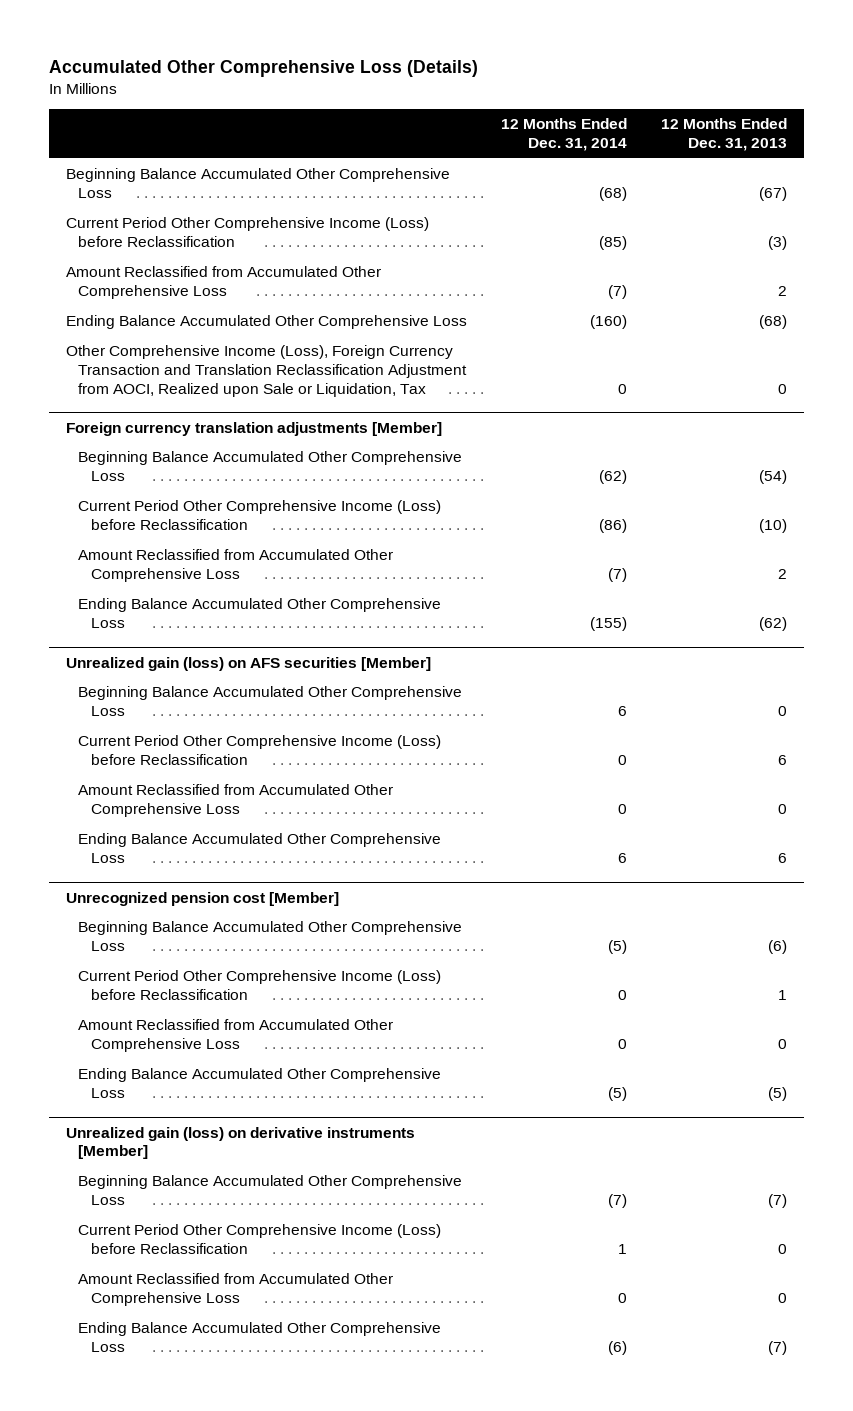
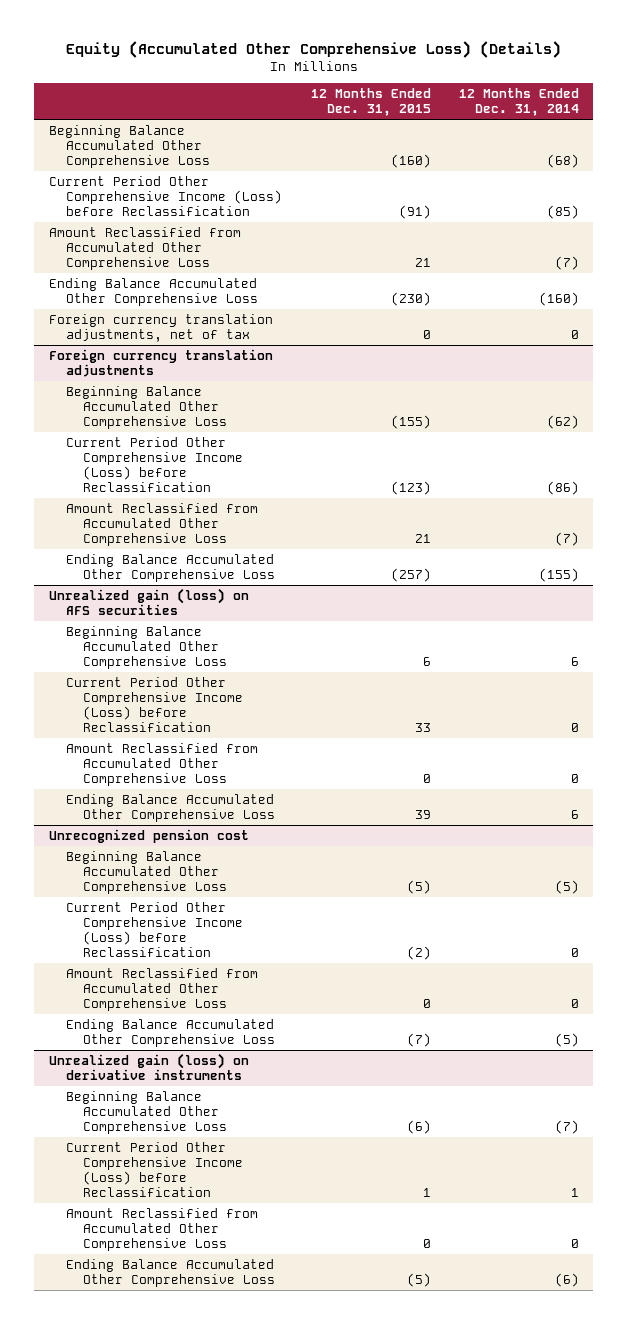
- Accumulated Other Comprehensive Loss (Details)
+ Equity (Accumulated Other Comprehensive Loss) (Details)
- | 12 Months Ended Dec. 31, 2014 | 12 Months Ended Dec. 31, 2013
+ | 12 Months Ended Dec. 31, 2015 | 12 Months Ended Dec. 31, 2014
- Other Comprehensive Income (Loss), Foreign Currency Transaction and Translation Reclassification Adjustment from AOCI, Realized upon Sale or Liquidation, Tax | 0 | 0
- Foreign currency translation adjustments [Member]
+ Foreign currency translation adjustments, net of tax | 0 | 0
+ Foreign currency translation adjustments
- Unrealized gain (loss) on AFS securities [Member]
+ Unrealized gain (loss) on AFS securities
- Unrecognized pension cost [Member]
+ Unrecognized pension cost
- Unrealized gain (loss) on derivative instruments [Member]
+ Unrealized gain (loss) on derivative instruments

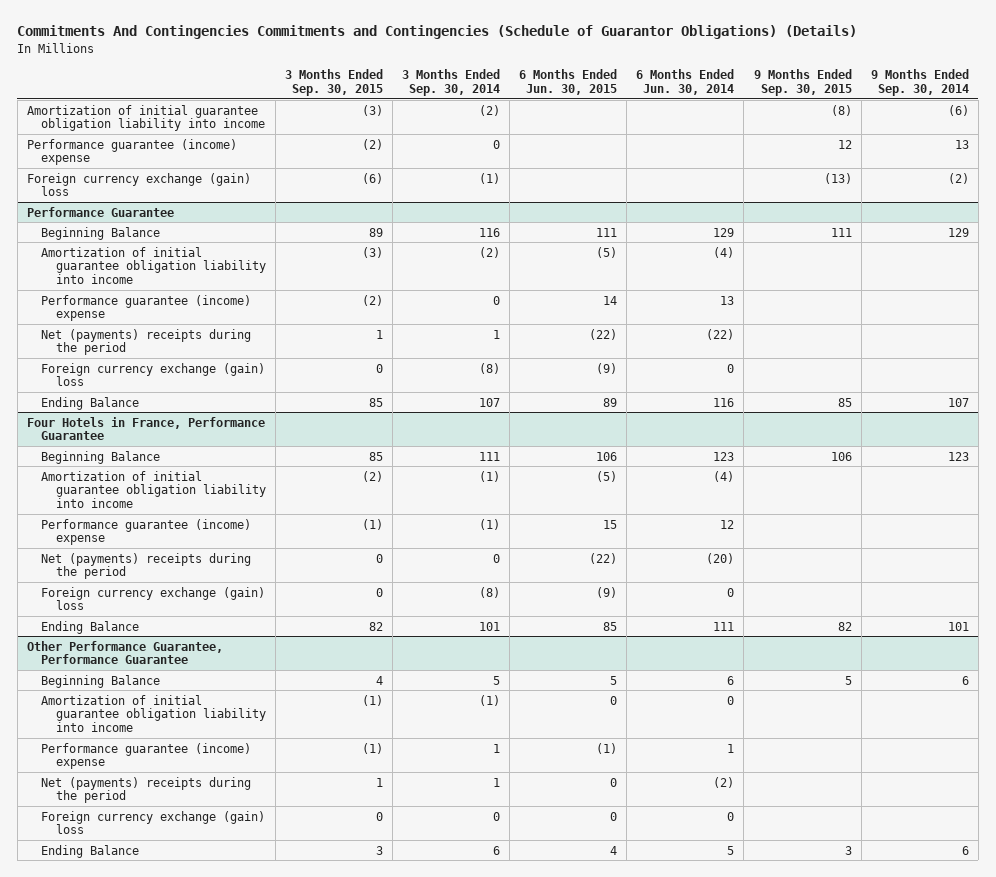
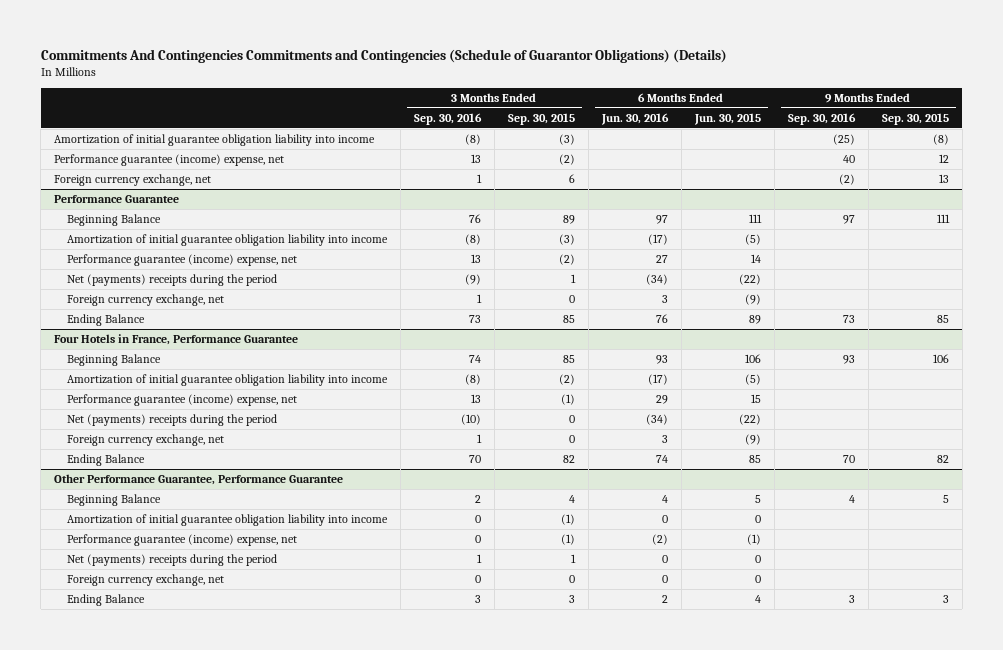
- | 3 Months Ended Sep. 30, 2015 | 3 Months Ended Sep. 30, 2014 | 6 Months Ended Jun. 30, 2015 | 6 Months Ended Jun. 30, 2014 | 9 Months Ended Sep. 30, 2015 | 9 Months Ended Sep. 30, 2014
+ | 3 Months Ended Sep. 30, 2016 | 3 Months Ended Sep. 30, 2015 | 6 Months Ended Jun. 30, 2016 | 6 Months Ended Jun. 30, 2015 | 9 Months Ended Sep. 30, 2016 | 9 Months Ended Sep. 30, 2015
- Performance guarantee (income) expense | (2) | 0 | | | 12 | 13
- Foreign currency exchange (gain) loss | (6) | (1) | | | (13) | (2)
+ Performance guarantee (income) expense, net | 13 | (2) | | | 40 | 12
+ Foreign currency exchange, net | 1 | 6 | | | (2) | 13
@ Performance Guarantee
- Performance guarantee (income) expense | (2) | 0 | 14 | 13 | |
+ Performance guarantee (income) expense, net | 13 | (2) | 27 | 14 | |
- Foreign currency exchange (gain) loss | 0 | (8) | (9) | 0 | |
+ Foreign currency exchange, net | 1 | 0 | 3 | (9) | |
@ Four Hotels in France, Performance Guarantee
- Performance guarantee (income) expense | (1) | (1) | 15 | 12 | |
+ Performance guarantee (income) expense, net | 13 | (1) | 29 | 15 | |
- Foreign currency exchange (gain) loss | 0 | (8) | (9) | 0 | |
+ Foreign currency exchange, net | 1 | 0 | 3 | (9) | |
@ Other Performance Guarantee, Performance Guarantee
- Performance guarantee (income) expense | (1) | 1 | (1) | 1 | |
+ Performance guarantee (income) expense, net | 0 | (1) | (2) | (1) | |
- Foreign currency exchange (gain) loss | 0 | 0 | 0 | 0 | |
+ Foreign currency exchange, net | 0 | 0 | 0 | 0 | |

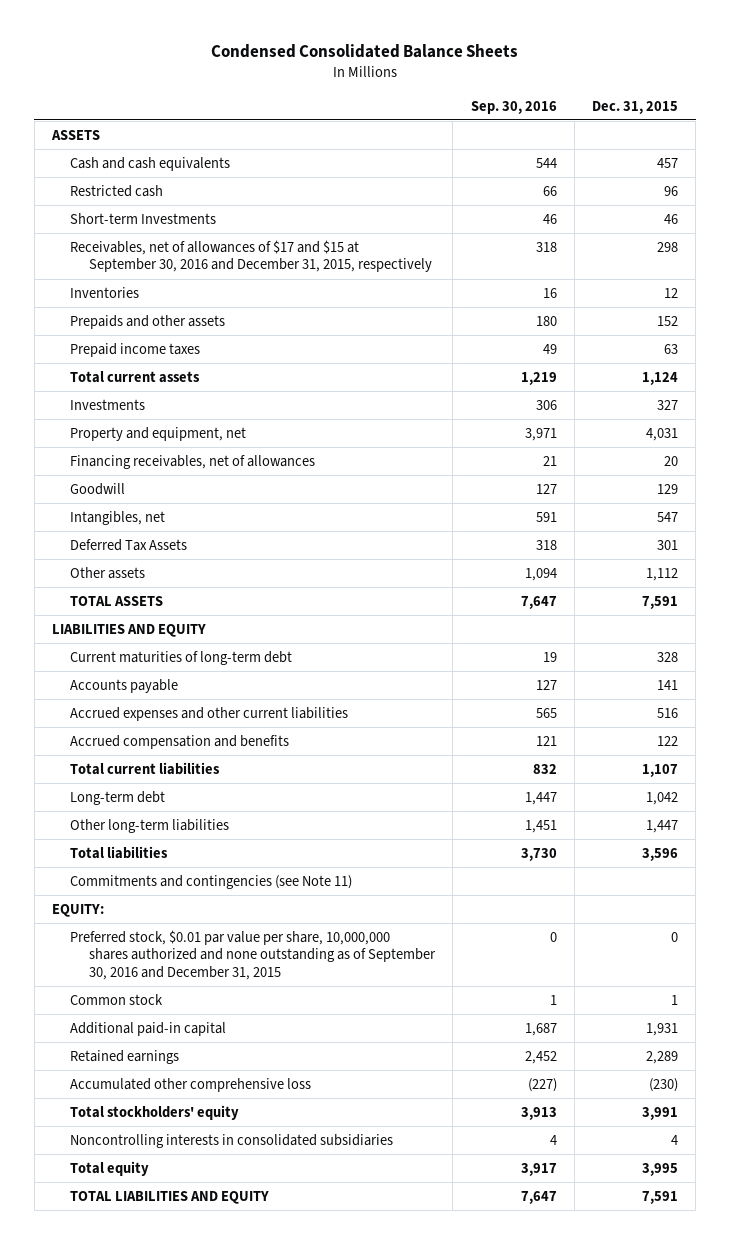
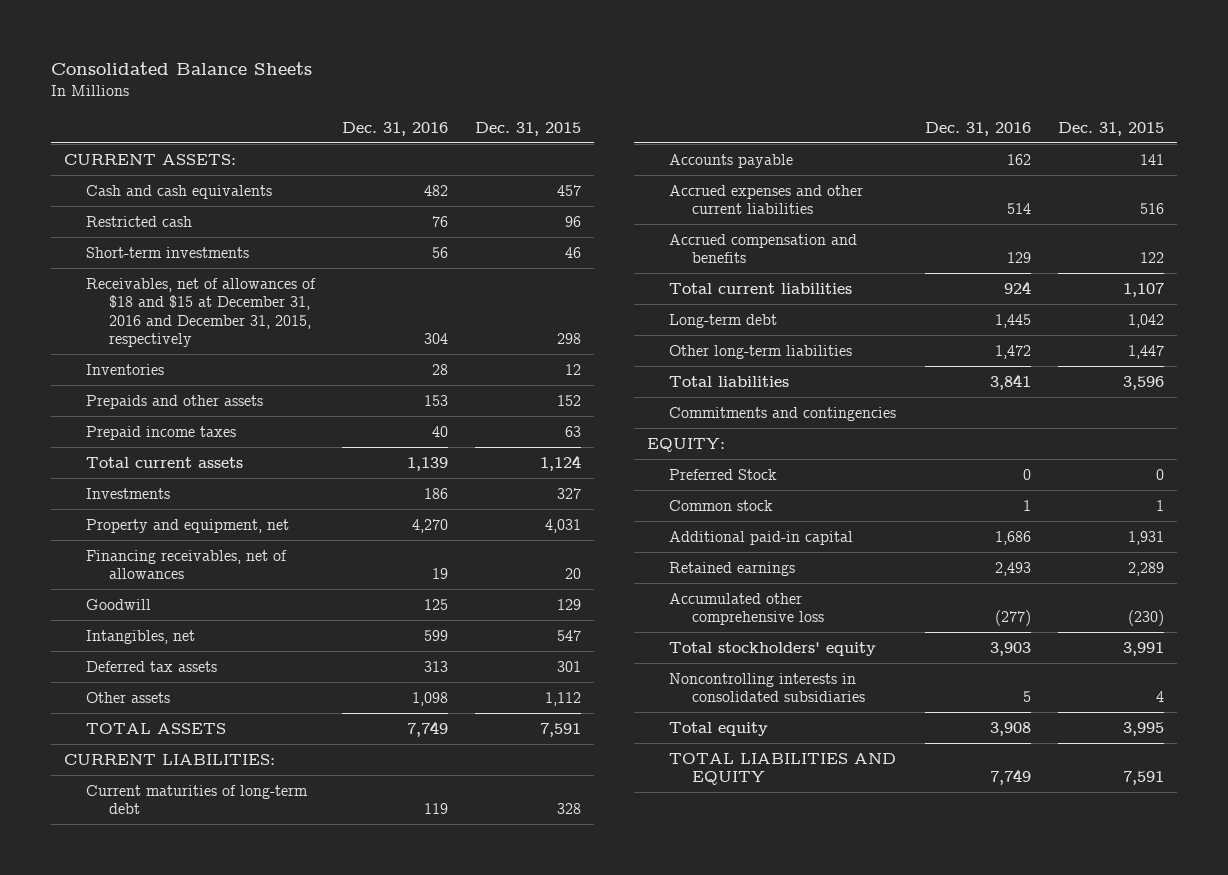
- Condensed Consolidated Balance Sheets
+ Consolidated Balance Sheets
- | Sep. 30, 2016 | Dec. 31, 2015
+ | Dec. 31, 2016 | Dec. 31, 2015
- ASSETS
+ CURRENT ASSETS:
- Short-term Investments | 46 | 46
- Receivables, net of allowances of $17 and $15 at September 30, 2016 and December 31, 2015, respectively | 318 | 298
+ Short-term investments | 56 | 46
+ Receivables, net of allowances of $18 and $15 at December 31, 2016 and December 31, 2015, respectively | 304 | 298
- Deferred Tax Assets | 318 | 301
+ Deferred tax assets | 313 | 301
- LIABILITIES AND EQUITY
+ CURRENT LIABILITIES:
- Commitments and contingencies (see Note 11)
+ Commitments and contingencies
- Preferred stock, $0.01 par value per share, 10,000,000 shares authorized and none outstanding as of September 30, 2016 and December 31, 2015 | 0 | 0
+ Preferred Stock | 0 | 0

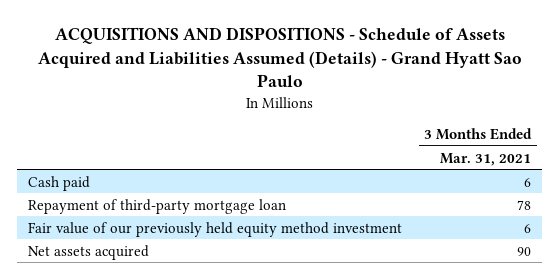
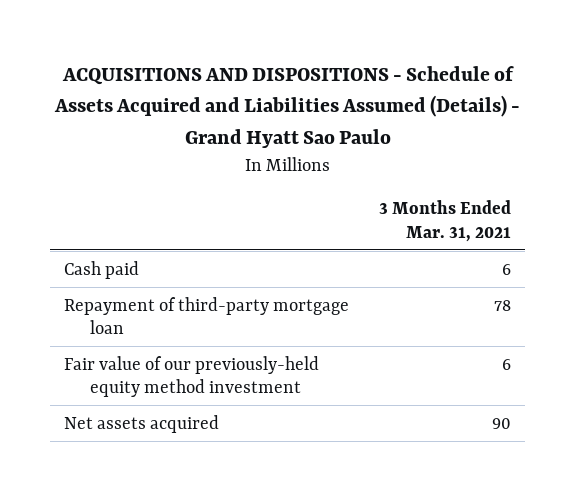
- Fair value of our previously held equity method investment | 6
+ Fair value of our previously-held equity method investment | 6

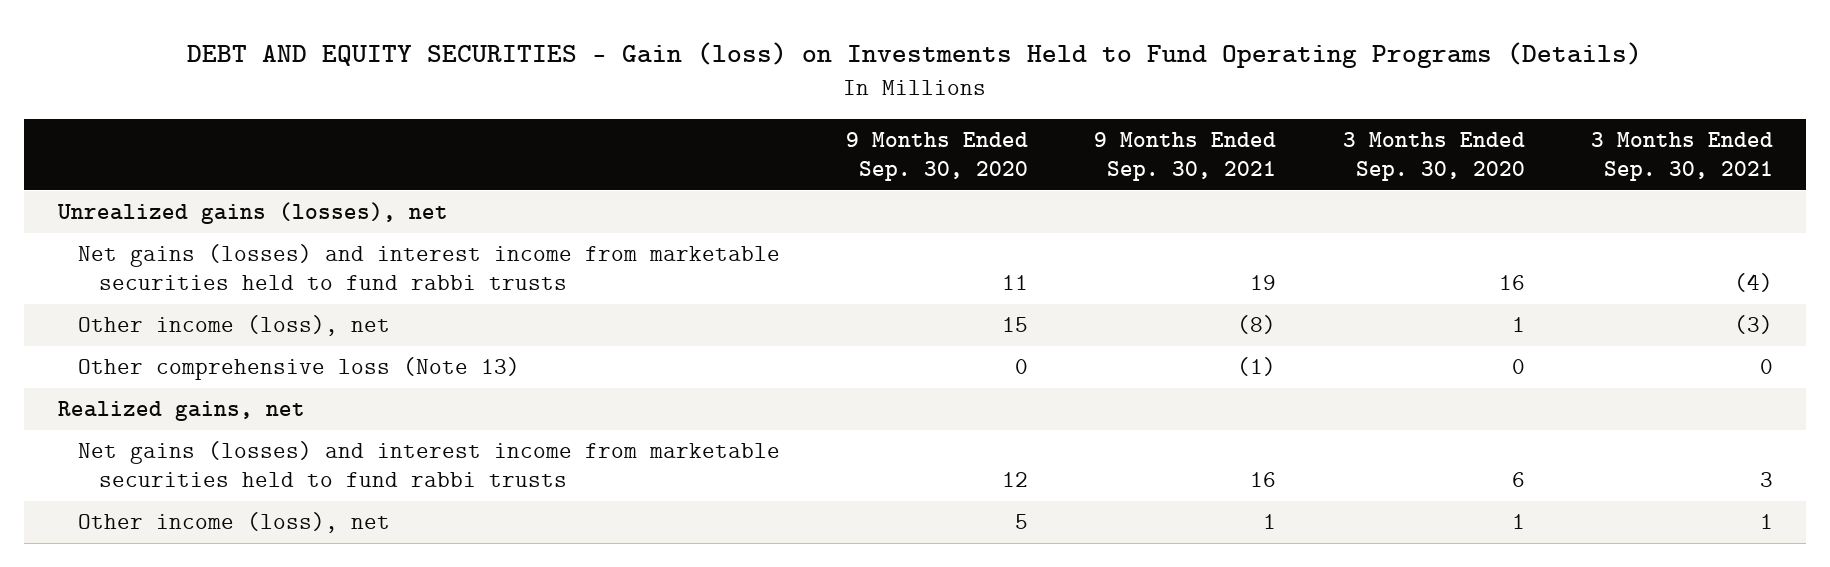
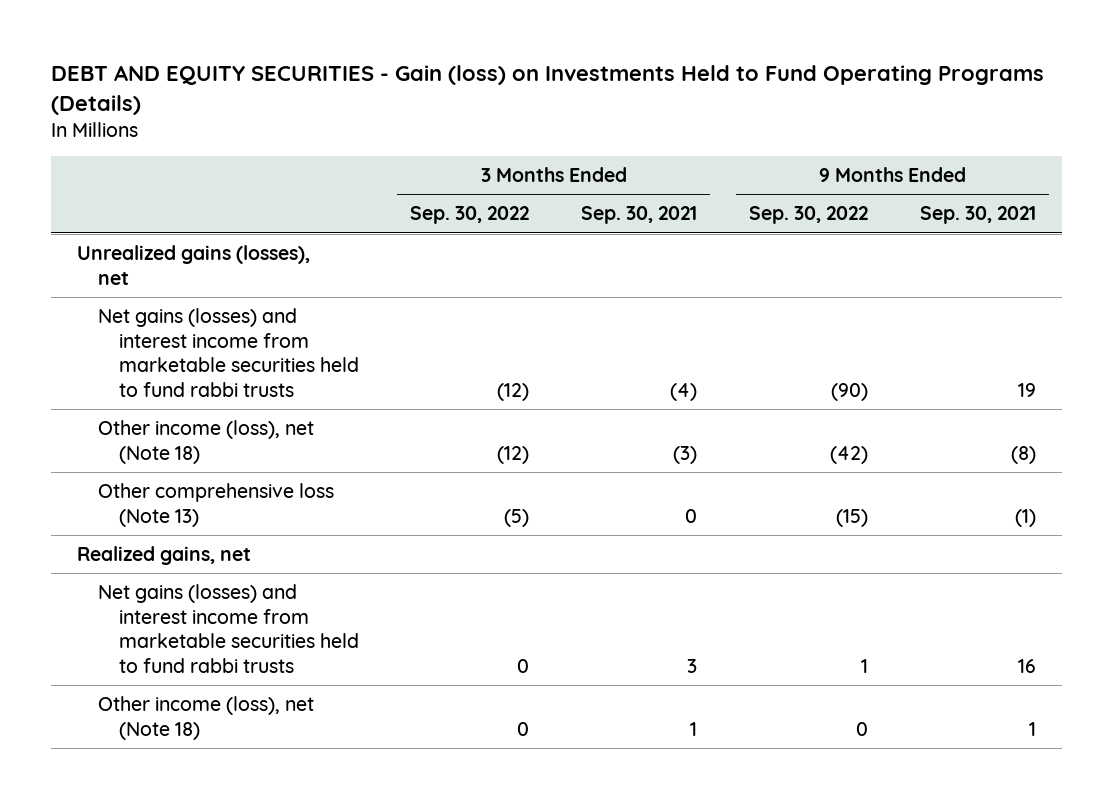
- | 9 Months Ended Sep. 30, 2020 | 9 Months Ended Sep. 30, 2021 | 3 Months Ended Sep. 30, 2020 | 3 Months Ended Sep. 30, 2021
+ | 3 Months Ended Sep. 30, 2022 | 3 Months Ended Sep. 30, 2021 | 9 Months Ended Sep. 30, 2022 | 9 Months Ended Sep. 30, 2021
- Other income (loss), net | 15 | (8) | 1 | (3)
+ Other income (loss), net (Note 18) | (12) | (3) | (42) | (8)
- Other income (loss), net | 5 | 1 | 1 | 1
+ Other income (loss), net (Note 18) | 0 | 1 | 0 | 1

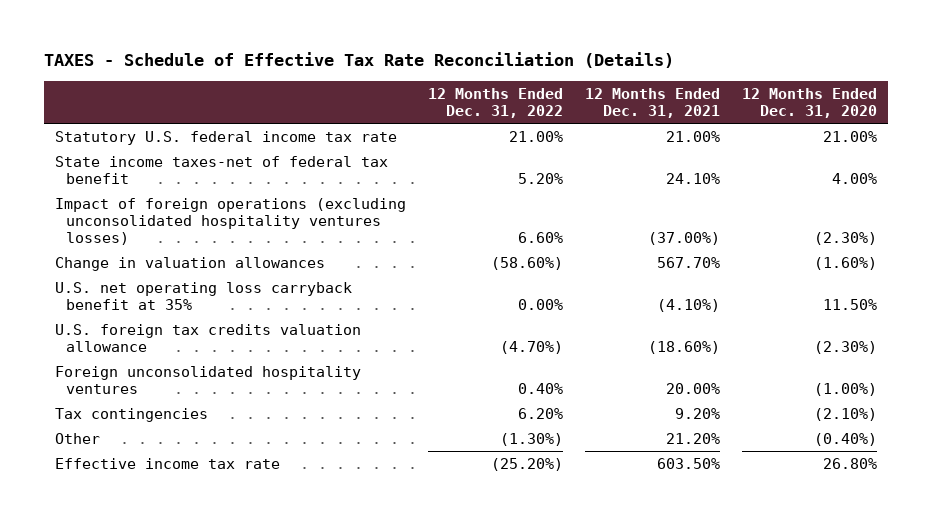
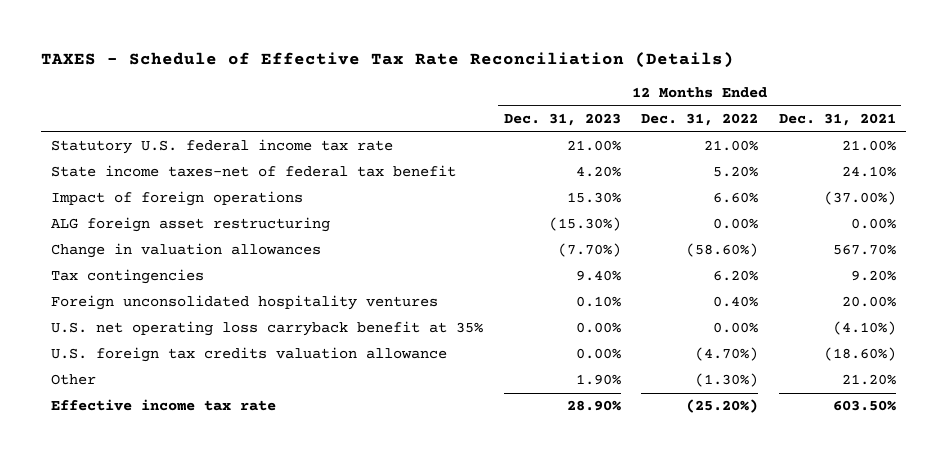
- | 12 Months Ended Dec. 31, 2022 | 12 Months Ended Dec. 31, 2021 | 12 Months Ended Dec. 31, 2020
+ | 12 Months Ended Dec. 31, 2023 | 12 Months Ended Dec. 31, 2022 | 12 Months Ended Dec. 31, 2021
- Impact of foreign operations (excluding unconsolidated hospitality ventures losses) | 6.60% | (37.00%) | (2.30%)
+ Impact of foreign operations | 15.30% | 6.60% | (37.00%)
+ ALG foreign asset restructuring | (15.30%) | 0.00% | 0.00%
moved up: Tax contingencies | 9.40% | 6.20% | 9.20%
moved up: Foreign unconsolidated hospitality ventures | 0.10% | 0.40% | 20.00%

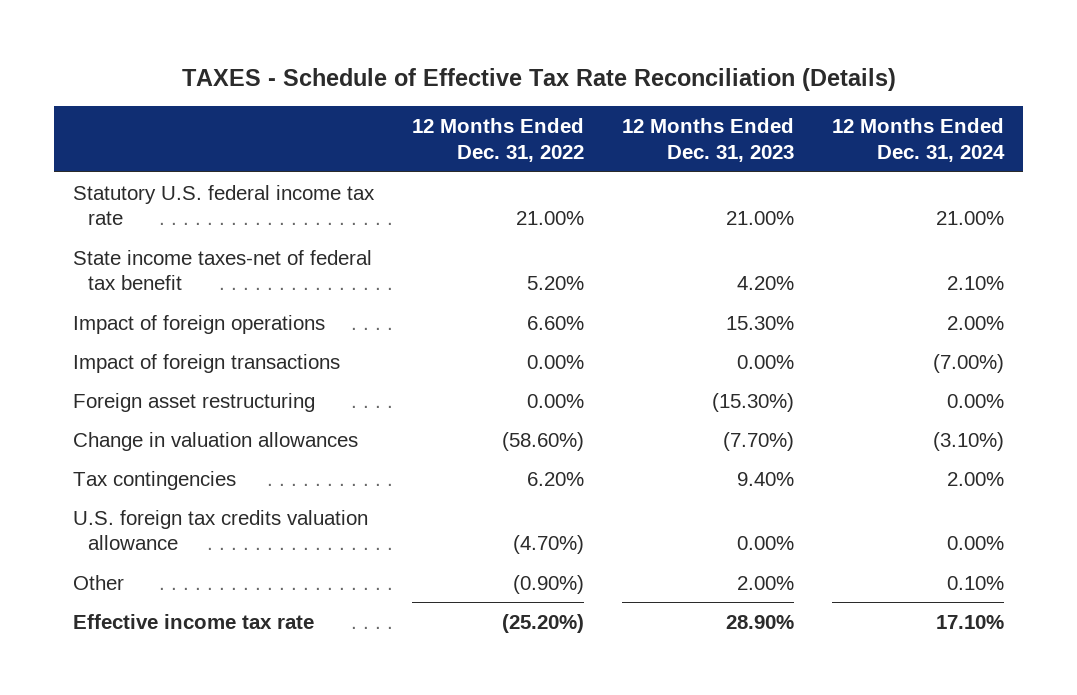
- | 12 Months Ended Dec. 31, 2023 | 12 Months Ended Dec. 31, 2022 | 12 Months Ended Dec. 31, 2021
+ | 12 Months Ended Dec. 31, 2022 | 12 Months Ended Dec. 31, 2023 | 12 Months Ended Dec. 31, 2024
- ALG foreign asset restructuring | (15.30%) | 0.00% | 0.00%
+ Impact of foreign transactions | 0.00% | 0.00% | (7.00%)
+ Foreign asset restructuring | 0.00% | (15.30%) | 0.00%
- Foreign unconsolidated hospitality ventures | 0.10% | 0.40% | 20.00%
- U.S. net operating loss carryback benefit at 35% | 0.00% | 0.00% | (4.10%)
- Other | 1.90% | (1.30%) | 21.20%
+ Other | (0.90%) | 2.00% | 0.10%

